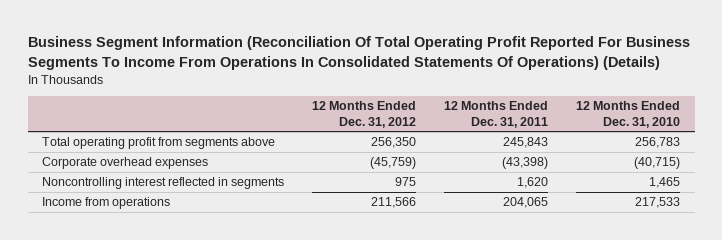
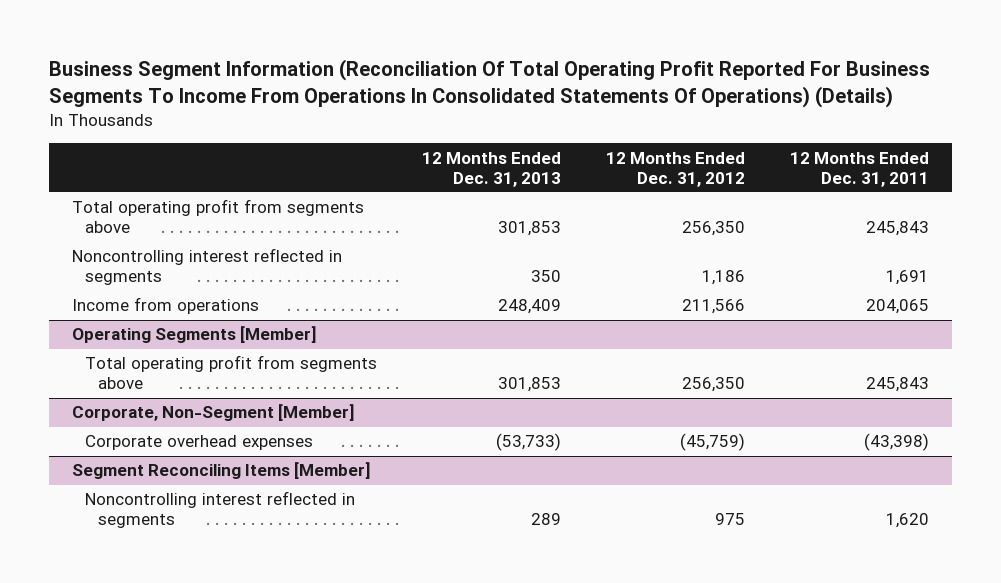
- | 12 Months Ended Dec. 31, 2012 | 12 Months Ended Dec. 31, 2011 | 12 Months Ended Dec. 31, 2010
+ | 12 Months Ended Dec. 31, 2013 | 12 Months Ended Dec. 31, 2012 | 12 Months Ended Dec. 31, 2011
+ Noncontrolling interest reflected in segments | 350 | 1,186 | 1,691
moved up: Income from operations | 248,409 | 211,566 | 204,065
+ Operating Segments [Member]
+ Total operating profit from segments above | 301,853 | 256,350 | 245,843
+ Corporate, Non-Segment [Member]
+ Segment Reconciling Items [Member]

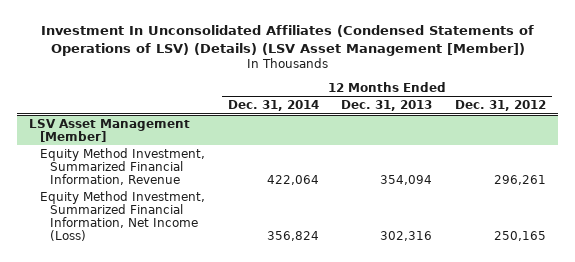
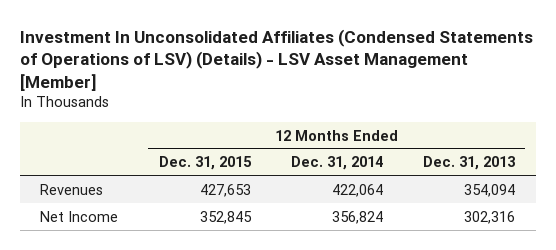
- Investment In Unconsolidated Affiliates (Condensed Statements of Operations of LSV) (Details) (LSV Asset Management [Member])
+ Investment In Unconsolidated Affiliates (Condensed Statements of Operations of LSV) (Details) - LSV Asset Management [Member]
- | 12 Months Ended Dec. 31, 2014 | 12 Months Ended Dec. 31, 2013 | 12 Months Ended Dec. 31, 2012
+ | 12 Months Ended Dec. 31, 2015 | 12 Months Ended Dec. 31, 2014 | 12 Months Ended Dec. 31, 2013
- LSV Asset Management [Member]
- Equity Method Investment, Summarized Financial Information, Revenue | 422,064 | 354,094 | 296,261
- Equity Method Investment, Summarized Financial Information, Net Income (Loss) | 356,824 | 302,316 | 250,165
+ Revenues | 427,653 | 422,064 | 354,094
+ Net Income | 352,845 | 356,824 | 302,316

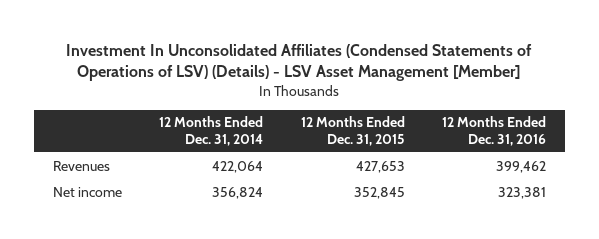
- | 12 Months Ended Dec. 31, 2015 | 12 Months Ended Dec. 31, 2014 | 12 Months Ended Dec. 31, 2013
+ | 12 Months Ended Dec. 31, 2014 | 12 Months Ended Dec. 31, 2015 | 12 Months Ended Dec. 31, 2016
- Net Income | 352,845 | 356,824 | 302,316
+ Net income | 356,824 | 352,845 | 323,381

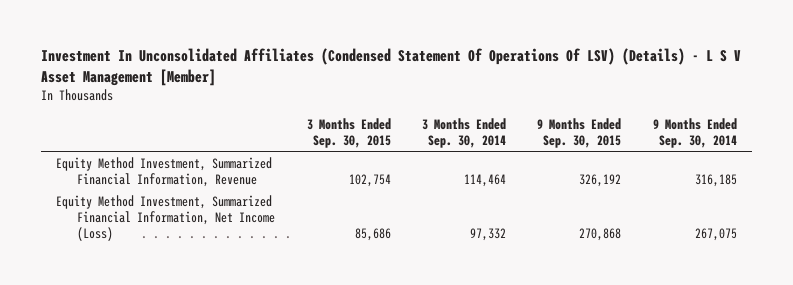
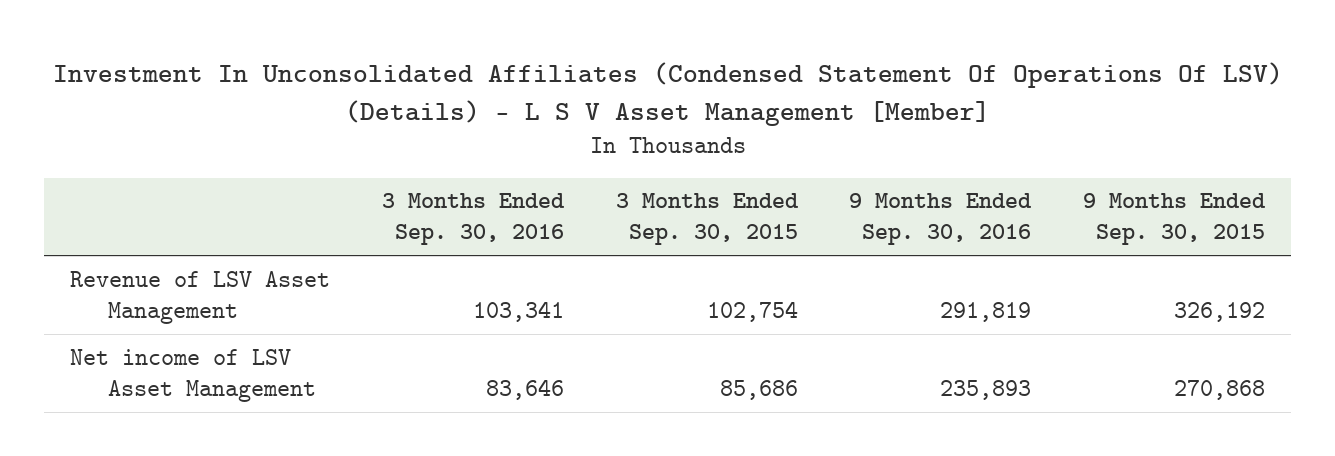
- | 3 Months Ended Sep. 30, 2015 | 3 Months Ended Sep. 30, 2014 | 9 Months Ended Sep. 30, 2015 | 9 Months Ended Sep. 30, 2014
+ | 3 Months Ended Sep. 30, 2016 | 3 Months Ended Sep. 30, 2015 | 9 Months Ended Sep. 30, 2016 | 9 Months Ended Sep. 30, 2015
- Equity Method Investment, Summarized Financial Information, Revenue | 102,754 | 114,464 | 326,192 | 316,185
- Equity Method Investment, Summarized Financial Information, Net Income (Loss) | 85,686 | 97,332 | 270,868 | 267,075
+ Revenue of LSV Asset Management | 103,341 | 102,754 | 291,819 | 326,192
+ Net income of LSV Asset Management | 83,646 | 85,686 | 235,893 | 270,868

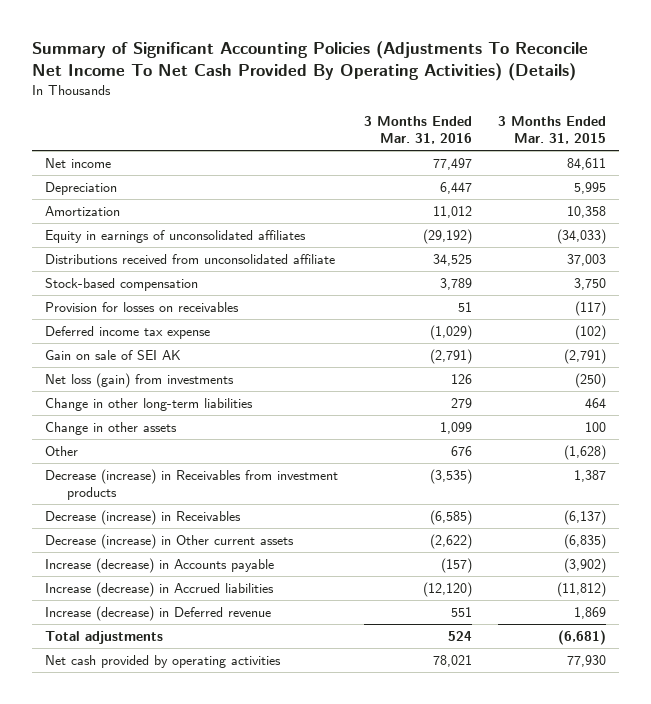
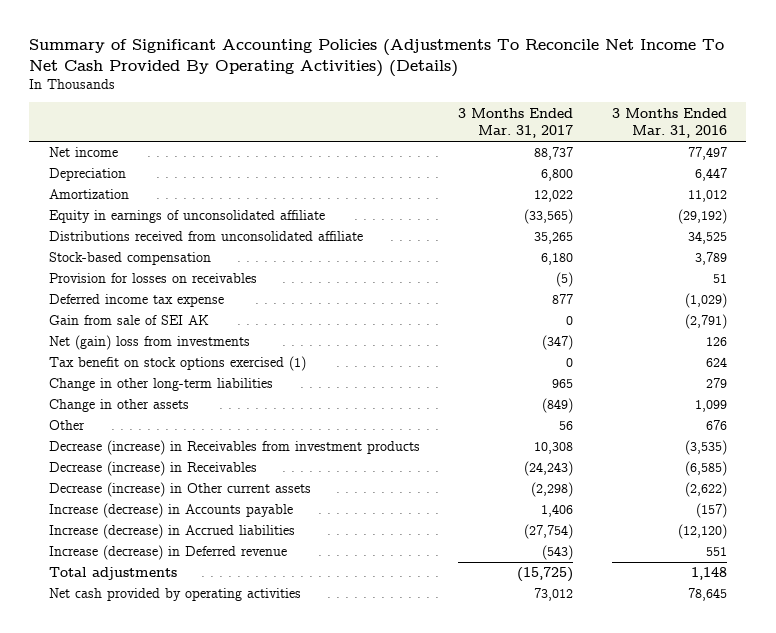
- | 3 Months Ended Mar. 31, 2016 | 3 Months Ended Mar. 31, 2015
+ | 3 Months Ended Mar. 31, 2017 | 3 Months Ended Mar. 31, 2016
- Equity in earnings of unconsolidated affiliates | (29,192) | (34,033)
+ Equity in earnings of unconsolidated affiliate | (33,565) | (29,192)
- Gain on sale of SEI AK | (2,791) | (2,791)
- Net loss (gain) from investments | 126 | (250)
+ Gain from sale of SEI AK | 0 | (2,791)
+ Net (gain) loss from investments | (347) | 126
+ Tax benefit on stock options exercised (1) | 0 | 624
- Total adjustments | 524 | (6,681)
- Net cash provided by operating activities | 78,021 | 77,930
+ Total adjustments | (15,725) | 1,148
+ Net cash provided by operating activities | 73,012 | 78,645

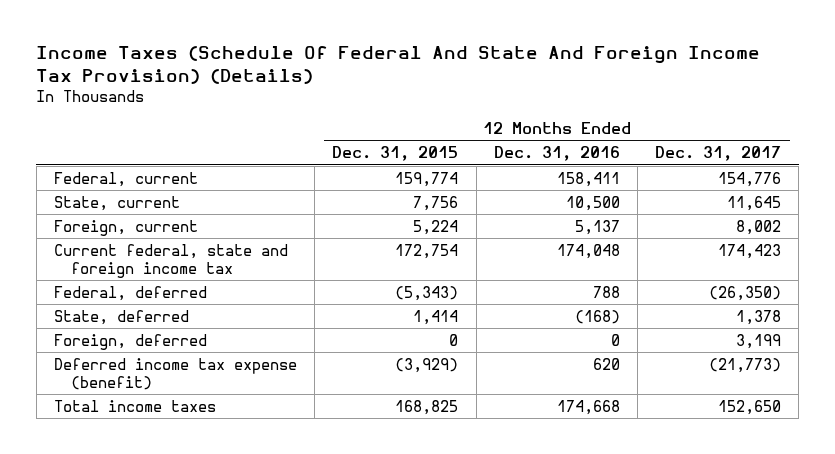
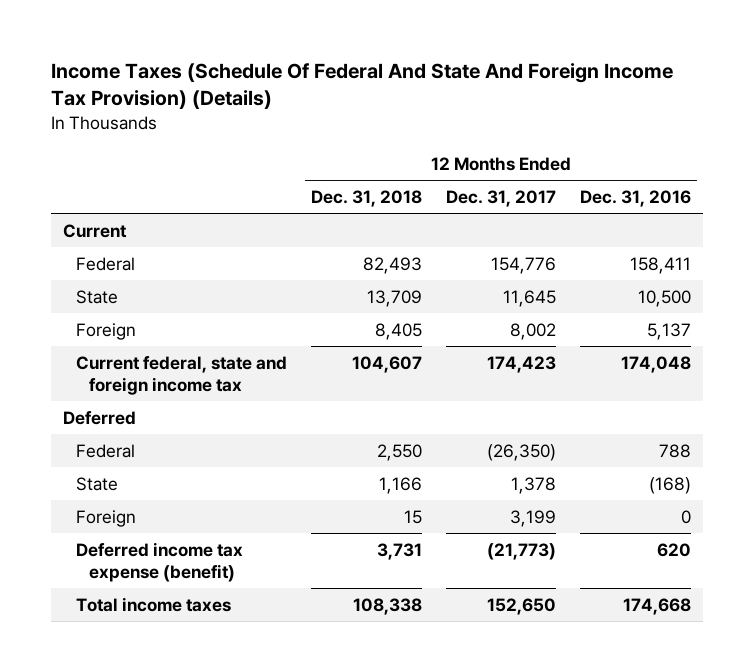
- | 12 Months Ended Dec. 31, 2015 | 12 Months Ended Dec. 31, 2016 | 12 Months Ended Dec. 31, 2017
+ | 12 Months Ended Dec. 31, 2018 | 12 Months Ended Dec. 31, 2017 | 12 Months Ended Dec. 31, 2016
- Federal, current | 159,774 | 158,411 | 154,776
- State, current | 7,756 | 10,500 | 11,645
- Foreign, current | 5,224 | 5,137 | 8,002
+ Current
+ Federal | 82,493 | 154,776 | 158,411
+ State | 13,709 | 11,645 | 10,500
+ Foreign | 8,405 | 8,002 | 5,137
- Federal, deferred | (5,343) | 788 | (26,350)
- State, deferred | 1,414 | (168) | 1,378
- Foreign, deferred | 0 | 0 | 3,199
+ Deferred
+ Federal | 2,550 | (26,350) | 788
+ State | 1,166 | 1,378 | (168)
+ Foreign | 15 | 3,199 | 0

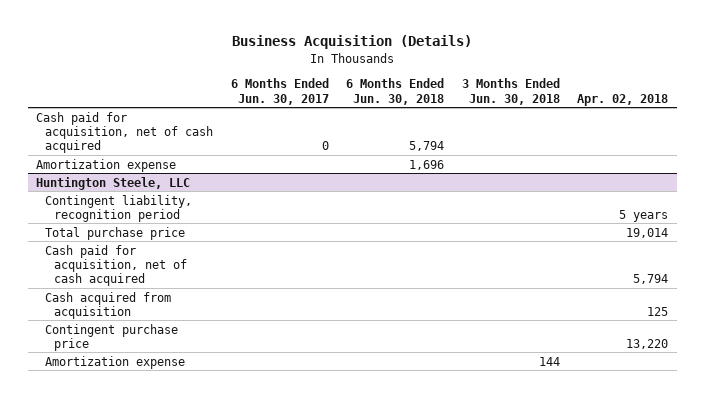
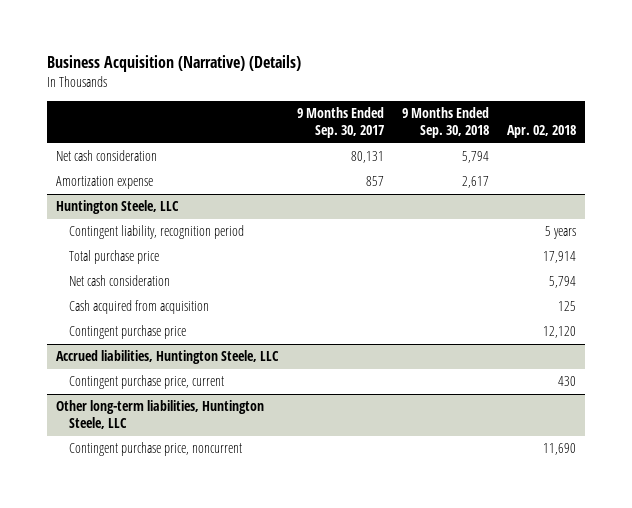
- Business Acquisition (Details)
+ Business Acquisition (Narrative) (Details)
- | 6 Months Ended Jun. 30, 2017 | 6 Months Ended Jun. 30, 2018 | 3 Months Ended Jun. 30, 2018 | Apr. 02, 2018
+ | 9 Months Ended Sep. 30, 2017 | 9 Months Ended Sep. 30, 2018 | Apr. 02, 2018
- Cash paid for acquisition, net of cash acquired | 0 | 5,794 | |
+ Net cash consideration | 80,131 | 5,794 |
@ Huntington Steele, LLC
- Total purchase price | | | | 19,014
- Cash paid for acquisition, net of cash acquired | | | | 5,794
+ Total purchase price | | | 17,914
+ Net cash consideration | | | 5,794
- Contingent purchase price | | | | 13,220
- Amortization expense | | | 144 |
+ Contingent purchase price | | | 12,120
+ Accrued liabilities, Huntington Steele, LLC
+ Contingent purchase price, current | | | 430
+ Other long-term liabilities, Huntington Steele, LLC
+ Contingent purchase price, noncurrent | | | 11,690

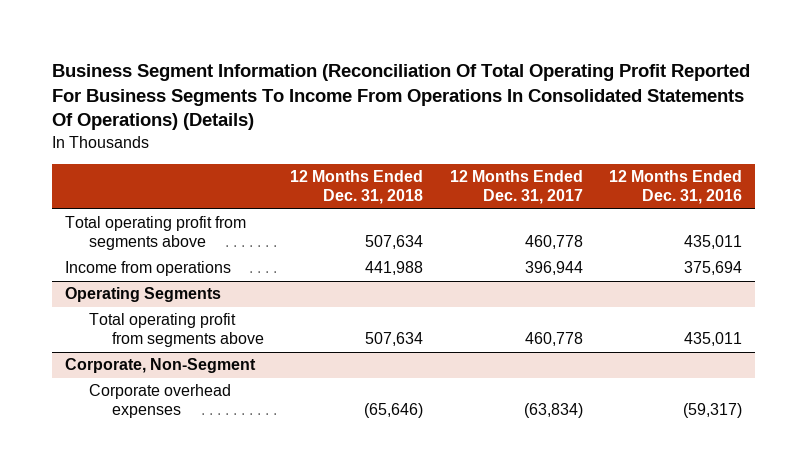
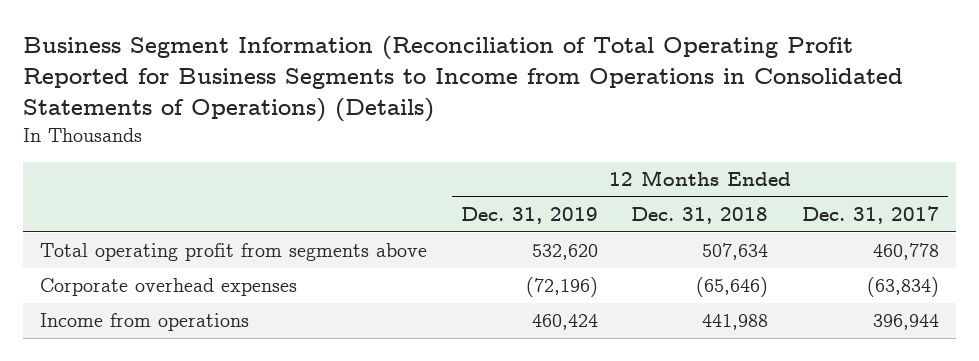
- Business Segment Information (Reconciliation Of Total Operating Profit Reported For Business Segments To Income From Operations In Consolidated Statements Of Operations) (Details)
+ Business Segment Information (Reconciliation of Total Operating Profit Reported for Business Segments to Income from Operations in Consolidated Statements of Operations) (Details)
- | 12 Months Ended Dec. 31, 2018 | 12 Months Ended Dec. 31, 2017 | 12 Months Ended Dec. 31, 2016
+ | 12 Months Ended Dec. 31, 2019 | 12 Months Ended Dec. 31, 2018 | 12 Months Ended Dec. 31, 2017
- Operating Segments
- Total operating profit from segments above | 507,634 | 460,778 | 435,011
- Corporate, Non-Segment
moved down: Income from operations | 460,424 | 441,988 | 396,944

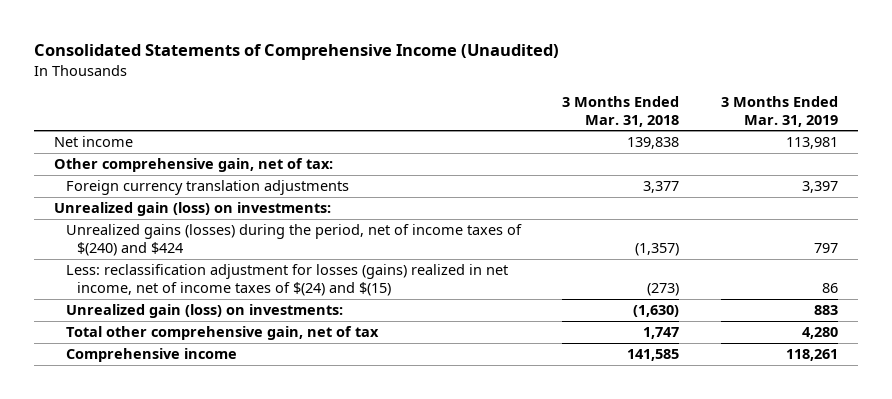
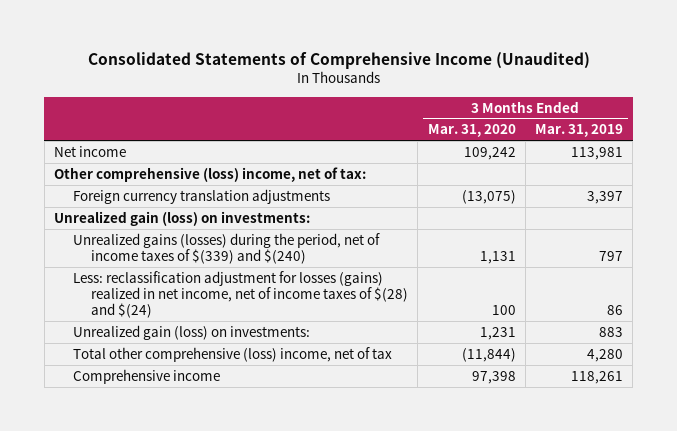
- | 3 Months Ended Mar. 31, 2018 | 3 Months Ended Mar. 31, 2019
+ | 3 Months Ended Mar. 31, 2020 | 3 Months Ended Mar. 31, 2019
- Other comprehensive gain, net of tax:
+ Other comprehensive (loss) income, net of tax:
- Unrealized gains (losses) during the period, net of income taxes of $(240) and $424 | (1,357) | 797
- Less: reclassification adjustment for losses (gains) realized in net income, net of income taxes of $(24) and $(15) | (273) | 86
+ Unrealized gains (losses) during the period, net of income taxes of $(339) and $(240) | 1,131 | 797
+ Less: reclassification adjustment for losses (gains) realized in net income, net of income taxes of $(28) and $(24) | 100 | 86
- Total other comprehensive gain, net of tax | 1,747 | 4,280
+ Total other comprehensive (loss) income, net of tax | (11,844) | 4,280

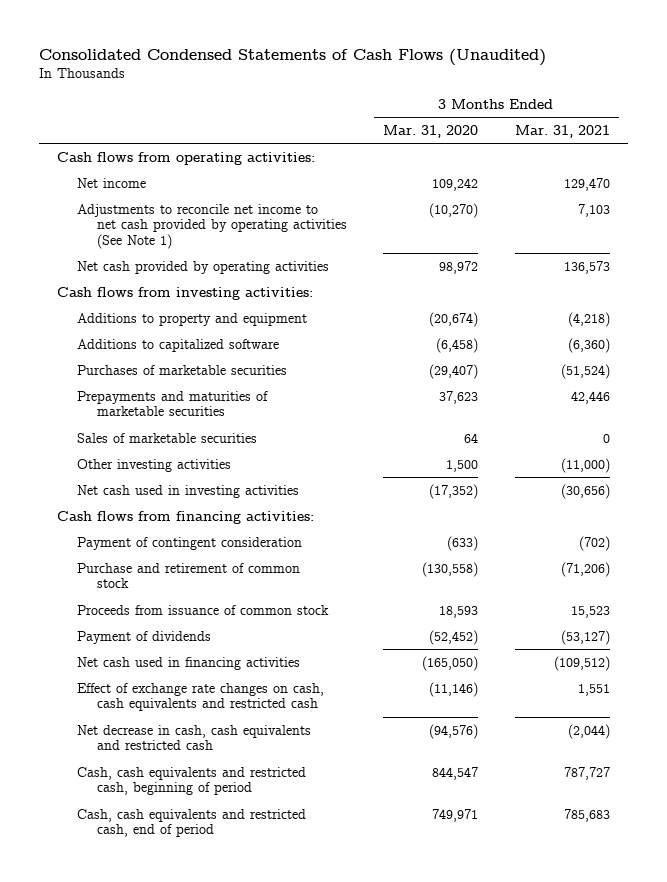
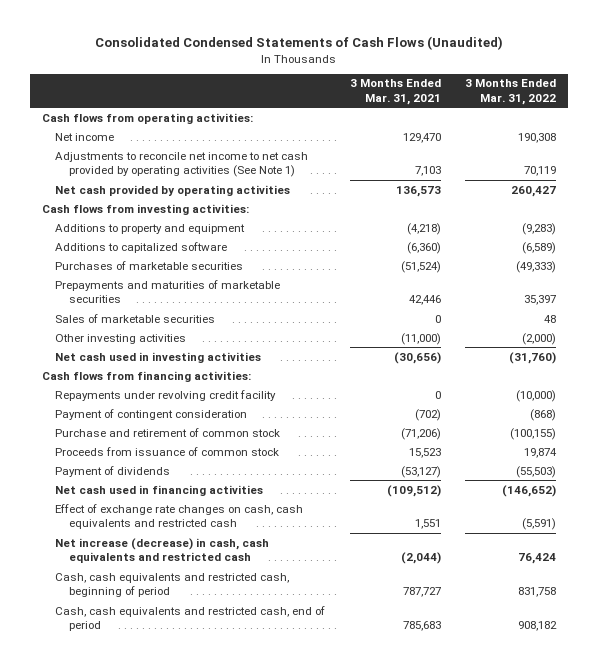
- | 3 Months Ended Mar. 31, 2020 | 3 Months Ended Mar. 31, 2021
+ | 3 Months Ended Mar. 31, 2021 | 3 Months Ended Mar. 31, 2022
+ Repayments under revolving credit facility | 0 | (10,000)
- Net decrease in cash, cash equivalents and restricted cash | (94,576) | (2,044)
+ Net increase (decrease) in cash, cash equivalents and restricted cash | (2,044) | 76,424

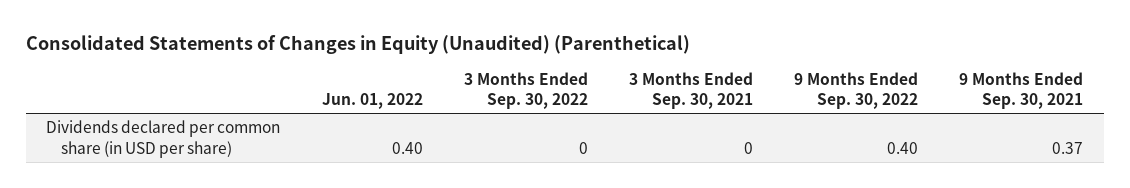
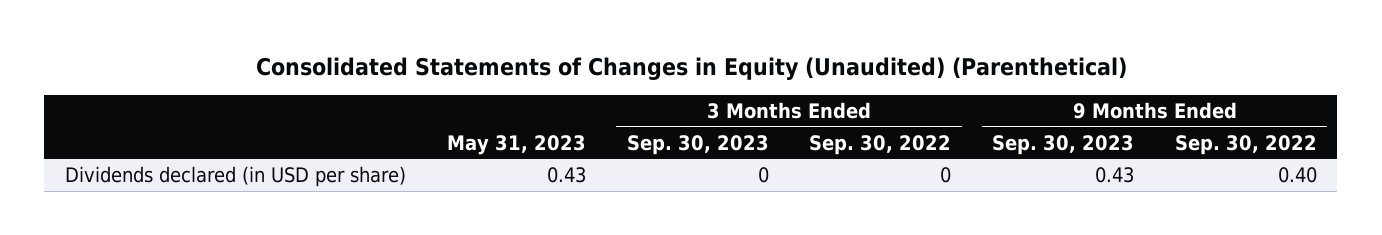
- | Jun. 01, 2022 | 3 Months Ended Sep. 30, 2022 | 3 Months Ended Sep. 30, 2021 | 9 Months Ended Sep. 30, 2022 | 9 Months Ended Sep. 30, 2021
+ | May 31, 2023 | 3 Months Ended Sep. 30, 2023 | 3 Months Ended Sep. 30, 2022 | 9 Months Ended Sep. 30, 2023 | 9 Months Ended Sep. 30, 2022
- Dividends declared per common share (in USD per share) | 0.40 | 0 | 0 | 0.40 | 0.37
+ Dividends declared (in USD per share) | 0.43 | 0 | 0 | 0.43 | 0.40

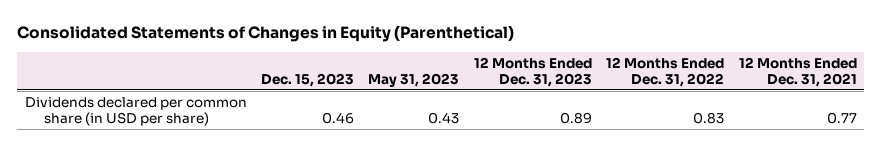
- Consolidated Statements of Changes in Equity (Unaudited) (Parenthetical)
+ Consolidated Statements of Changes in Equity (Parenthetical)
- | May 31, 2023 | 3 Months Ended Sep. 30, 2023 | 3 Months Ended Sep. 30, 2022 | 9 Months Ended Sep. 30, 2023 | 9 Months Ended Sep. 30, 2022
+ | Dec. 15, 2023 | May 31, 2023 | 12 Months Ended Dec. 31, 2023 | 12 Months Ended Dec. 31, 2022 | 12 Months Ended Dec. 31, 2021
- Dividends declared (in USD per share) | 0.43 | 0 | 0 | 0.43 | 0.40
+ Dividends declared per common share (in USD per share) | 0.46 | 0.43 | 0.89 | 0.83 | 0.77

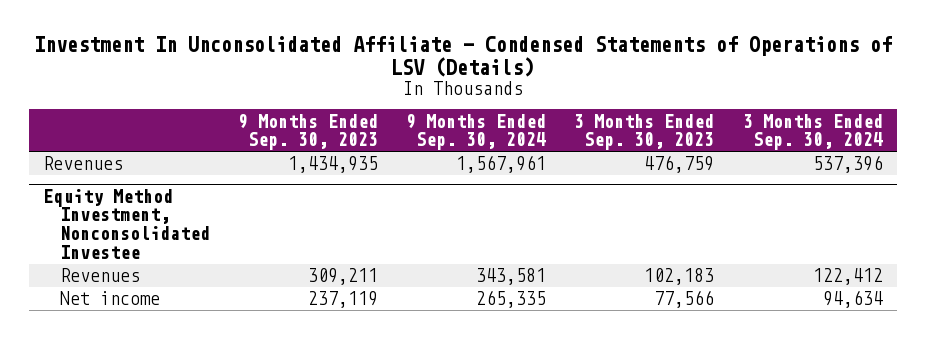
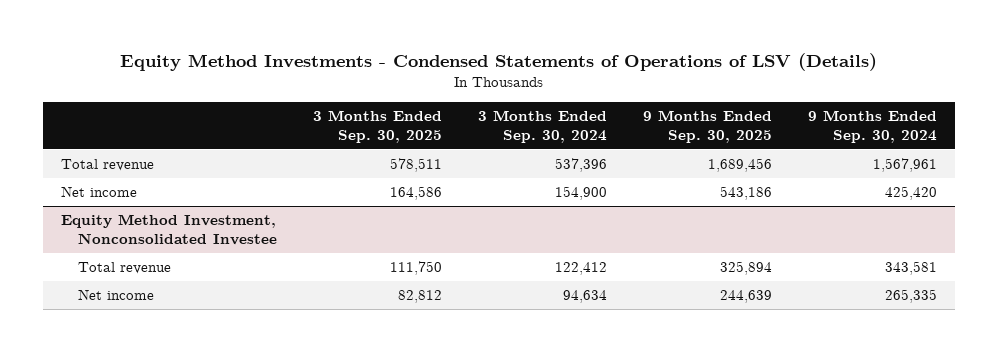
- Investment In Unconsolidated Affiliate - Condensed Statements of Operations of LSV (Details)
+ Equity Method Investments - Condensed Statements of Operations of LSV (Details)
- | 9 Months Ended Sep. 30, 2023 | 9 Months Ended Sep. 30, 2024 | 3 Months Ended Sep. 30, 2023 | 3 Months Ended Sep. 30, 2024
+ | 3 Months Ended Sep. 30, 2025 | 3 Months Ended Sep. 30, 2024 | 9 Months Ended Sep. 30, 2025 | 9 Months Ended Sep. 30, 2024
- Revenues | 1,434,935 | 1,567,961 | 476,759 | 537,396
+ Total revenue | 578,511 | 537,396 | 1,689,456 | 1,567,961
+ Net income | 164,586 | 154,900 | 543,186 | 425,420
@ Equity Method Investment, Nonconsolidated Investee
- Revenues | 309,211 | 343,581 | 102,183 | 122,412
+ Total revenue | 111,750 | 122,412 | 325,894 | 343,581

